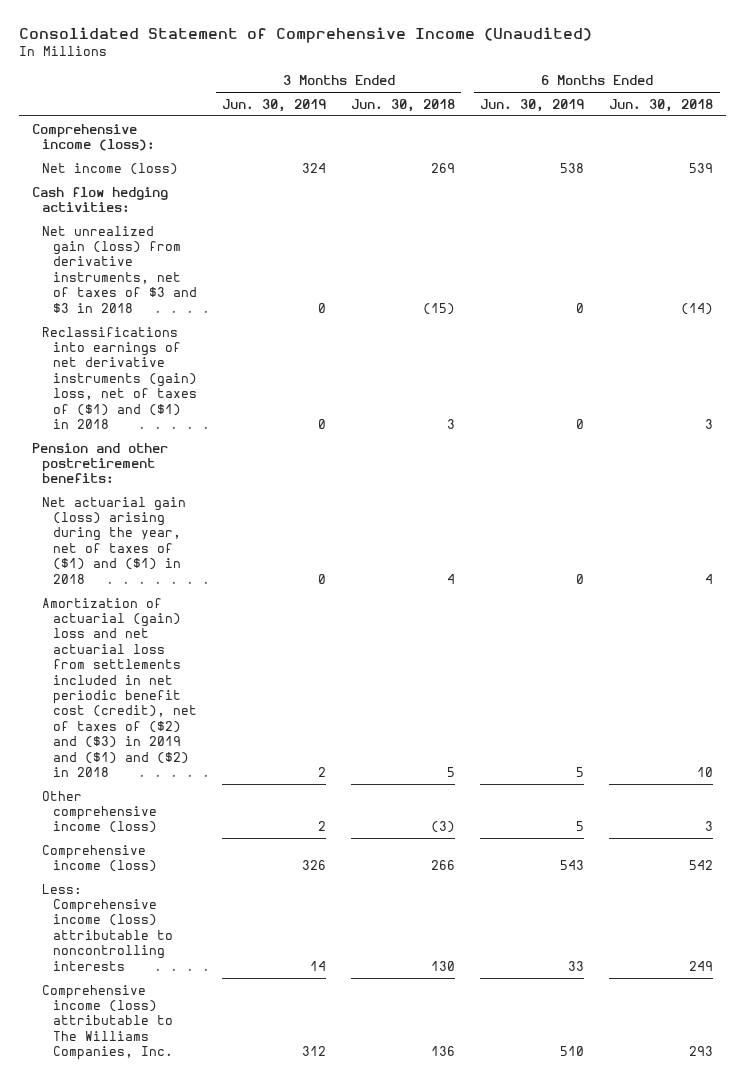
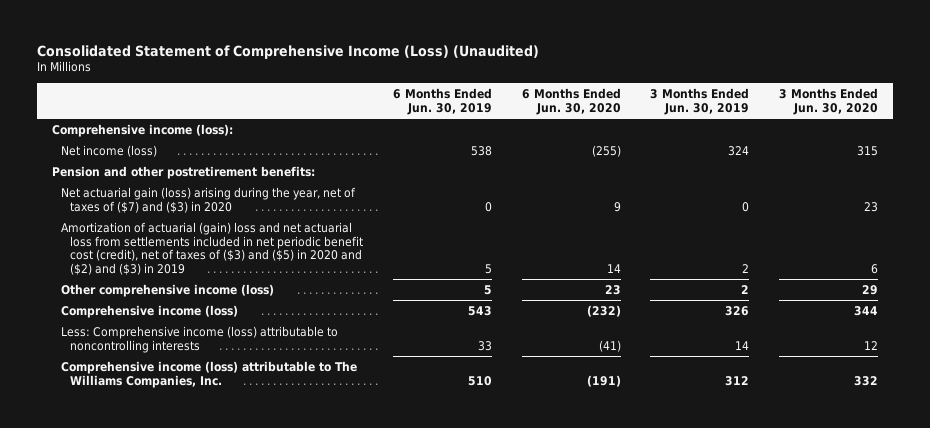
- Consolidated Statement of Comprehensive Income (Unaudited)
+ Consolidated Statement of Comprehensive Income (Loss) (Unaudited)
- | 3 Months Ended Jun. 30, 2019 | 3 Months Ended Jun. 30, 2018 | 6 Months Ended Jun. 30, 2019 | 6 Months Ended Jun. 30, 2018
+ | 6 Months Ended Jun. 30, 2019 | 6 Months Ended Jun. 30, 2020 | 3 Months Ended Jun. 30, 2019 | 3 Months Ended Jun. 30, 2020
- Cash flow hedging activities:
- Net unrealized gain (loss) from derivative instruments, net of taxes of $3 and $3 in 2018 | 0 | (15) | 0 | (14)
- Reclassifications into earnings of net derivative instruments (gain) loss, net of taxes of ($1) and ($1) in 2018 | 0 | 3 | 0 | 3
- Net actuarial gain (loss) arising during the year, net of taxes of ($1) and ($1) in 2018 | 0 | 4 | 0 | 4
- Amortization of actuarial (gain) loss and net actuarial loss from settlements included in net periodic benefit cost (credit), net of taxes of ($2) and ($3) in 2019 and ($1) and ($2) in 2018 | 2 | 5 | 5 | 10
+ Net actuarial gain (loss) arising during the year, net of taxes of ($7) and ($3) in 2020 | 0 | 9 | 0 | 23
+ Amortization of actuarial (gain) loss and net actuarial loss from settlements included in net periodic benefit cost (credit), net of taxes of ($3) and ($5) in 2020 and ($2) and ($3) in 2019 | 5 | 14 | 2 | 6

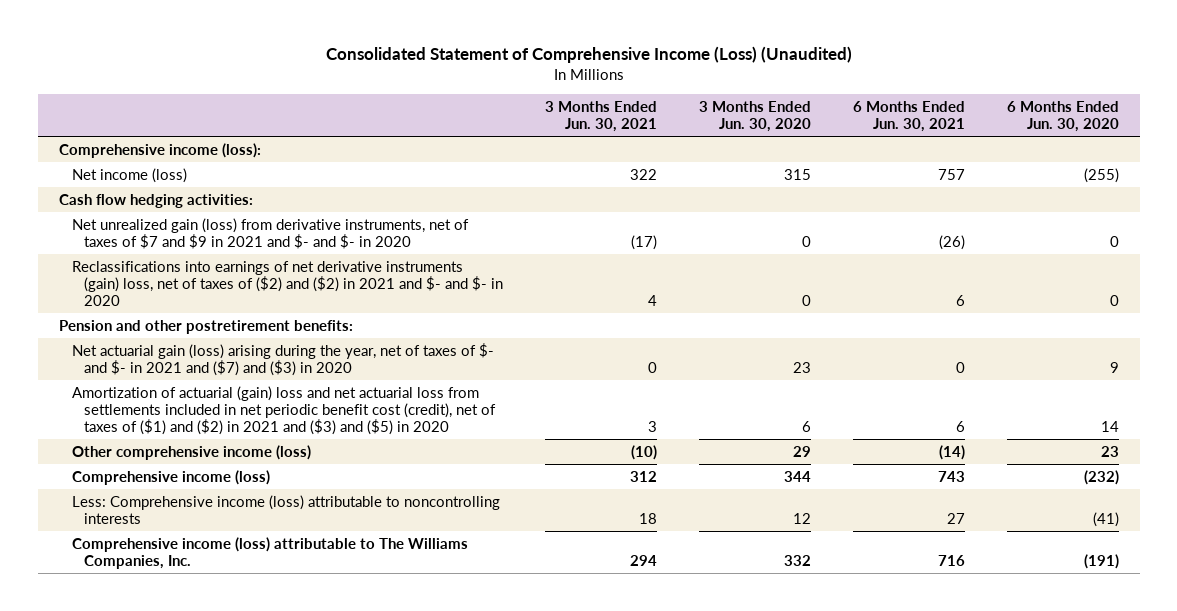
- | 6 Months Ended Jun. 30, 2019 | 6 Months Ended Jun. 30, 2020 | 3 Months Ended Jun. 30, 2019 | 3 Months Ended Jun. 30, 2020
+ | 3 Months Ended Jun. 30, 2021 | 3 Months Ended Jun. 30, 2020 | 6 Months Ended Jun. 30, 2021 | 6 Months Ended Jun. 30, 2020
+ Cash flow hedging activities:
+ Net unrealized gain (loss) from derivative instruments, net of taxes of $7 and $9 in 2021 and $- and $- in 2020 | (17) | 0 | (26) | 0
+ Reclassifications into earnings of net derivative instruments (gain) loss, net of taxes of ($2) and ($2) in 2021 and $- and $- in 2020 | 4 | 0 | 6 | 0
- Net actuarial gain (loss) arising during the year, net of taxes of ($7) and ($3) in 2020 | 0 | 9 | 0 | 23
- Amortization of actuarial (gain) loss and net actuarial loss from settlements included in net periodic benefit cost (credit), net of taxes of ($3) and ($5) in 2020 and ($2) and ($3) in 2019 | 5 | 14 | 2 | 6
+ Net actuarial gain (loss) arising during the year, net of taxes of $- and $- in 2021 and ($7) and ($3) in 2020 | 0 | 23 | 0 | 9
+ Amortization of actuarial (gain) loss and net actuarial loss from settlements included in net periodic benefit cost (credit), net of taxes of ($1) and ($2) in 2021 and ($3) and ($5) in 2020 | 3 | 6 | 6 | 14

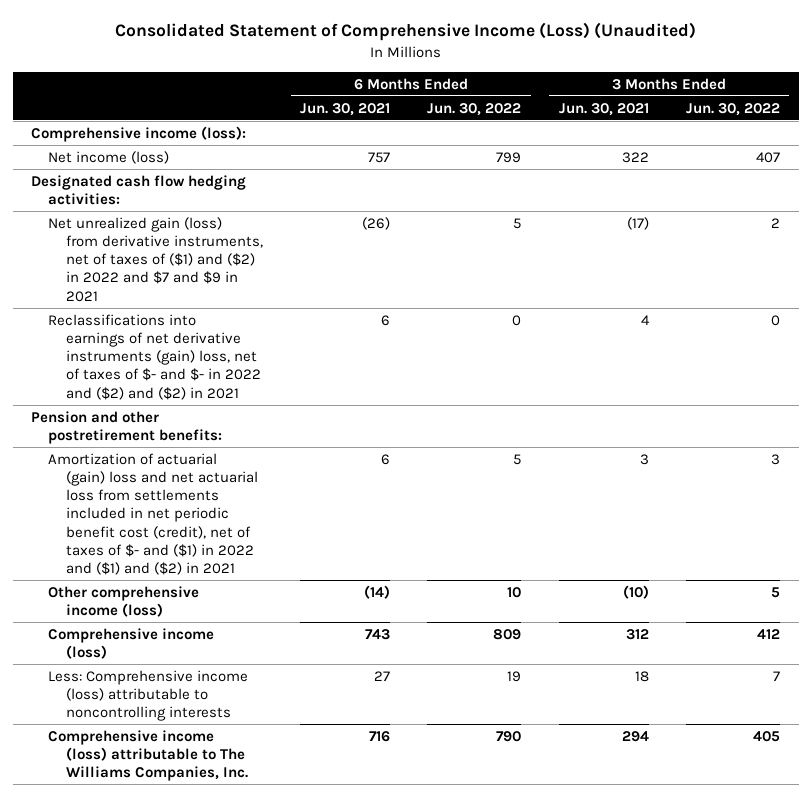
- | 3 Months Ended Jun. 30, 2021 | 3 Months Ended Jun. 30, 2020 | 6 Months Ended Jun. 30, 2021 | 6 Months Ended Jun. 30, 2020
+ | 6 Months Ended Jun. 30, 2021 | 6 Months Ended Jun. 30, 2022 | 3 Months Ended Jun. 30, 2021 | 3 Months Ended Jun. 30, 2022
- Cash flow hedging activities:
- Net unrealized gain (loss) from derivative instruments, net of taxes of $7 and $9 in 2021 and $- and $- in 2020 | (17) | 0 | (26) | 0
- Reclassifications into earnings of net derivative instruments (gain) loss, net of taxes of ($2) and ($2) in 2021 and $- and $- in 2020 | 4 | 0 | 6 | 0
+ Designated cash flow hedging activities:
+ Net unrealized gain (loss) from derivative instruments, net of taxes of ($1) and ($2) in 2022 and $7 and $9 in 2021 | (26) | 5 | (17) | 2
+ Reclassifications into earnings of net derivative instruments (gain) loss, net of taxes of $- and $- in 2022 and ($2) and ($2) in 2021 | 6 | 0 | 4 | 0
- Net actuarial gain (loss) arising during the year, net of taxes of $- and $- in 2021 and ($7) and ($3) in 2020 | 0 | 23 | 0 | 9
- Amortization of actuarial (gain) loss and net actuarial loss from settlements included in net periodic benefit cost (credit), net of taxes of ($1) and ($2) in 2021 and ($3) and ($5) in 2020 | 3 | 6 | 6 | 14
+ Amortization of actuarial (gain) loss and net actuarial loss from settlements included in net periodic benefit cost (credit), net of taxes of $- and ($1) in 2022 and ($1) and ($2) in 2021 | 6 | 5 | 3 | 3

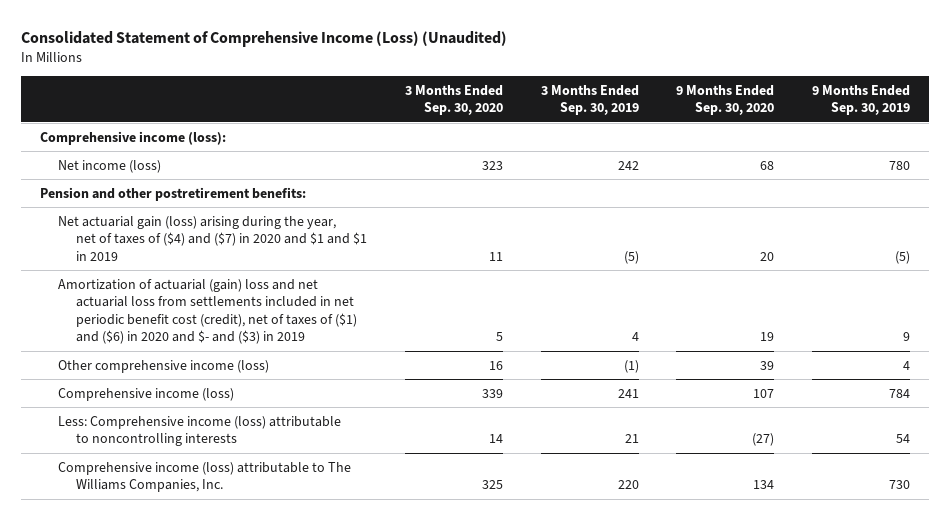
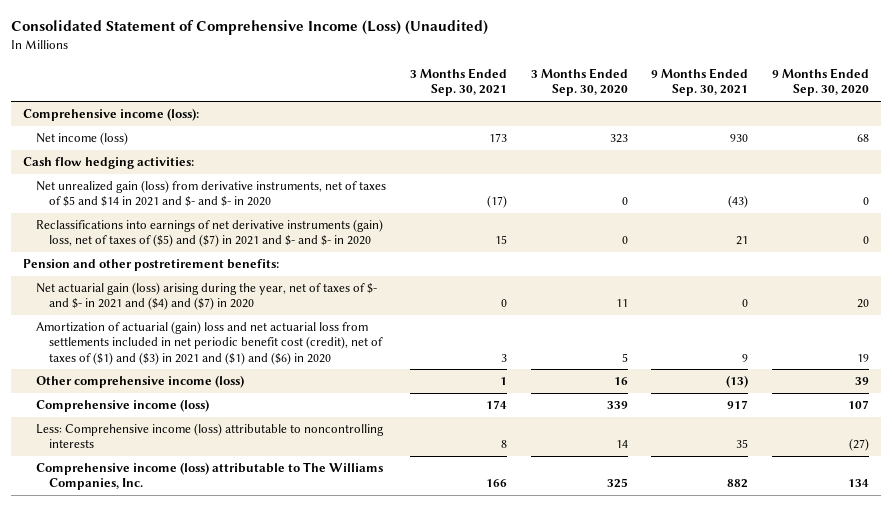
- | 3 Months Ended Sep. 30, 2020 | 3 Months Ended Sep. 30, 2019 | 9 Months Ended Sep. 30, 2020 | 9 Months Ended Sep. 30, 2019
+ | 3 Months Ended Sep. 30, 2021 | 3 Months Ended Sep. 30, 2020 | 9 Months Ended Sep. 30, 2021 | 9 Months Ended Sep. 30, 2020
+ Cash flow hedging activities:
+ Net unrealized gain (loss) from derivative instruments, net of taxes of $5 and $14 in 2021 and $- and $- in 2020 | (17) | 0 | (43) | 0
+ Reclassifications into earnings of net derivative instruments (gain) loss, net of taxes of ($5) and ($7) in 2021 and $- and $- in 2020 | 15 | 0 | 21 | 0
- Net actuarial gain (loss) arising during the year, net of taxes of ($4) and ($7) in 2020 and $1 and $1 in 2019 | 11 | (5) | 20 | (5)
- Amortization of actuarial (gain) loss and net actuarial loss from settlements included in net periodic benefit cost (credit), net of taxes of ($1) and ($6) in 2020 and $- and ($3) in 2019 | 5 | 4 | 19 | 9
+ Net actuarial gain (loss) arising during the year, net of taxes of $- and $- in 2021 and ($4) and ($7) in 2020 | 0 | 11 | 0 | 20
+ Amortization of actuarial (gain) loss and net actuarial loss from settlements included in net periodic benefit cost (credit), net of taxes of ($1) and ($3) in 2021 and ($1) and ($6) in 2020 | 3 | 5 | 9 | 19

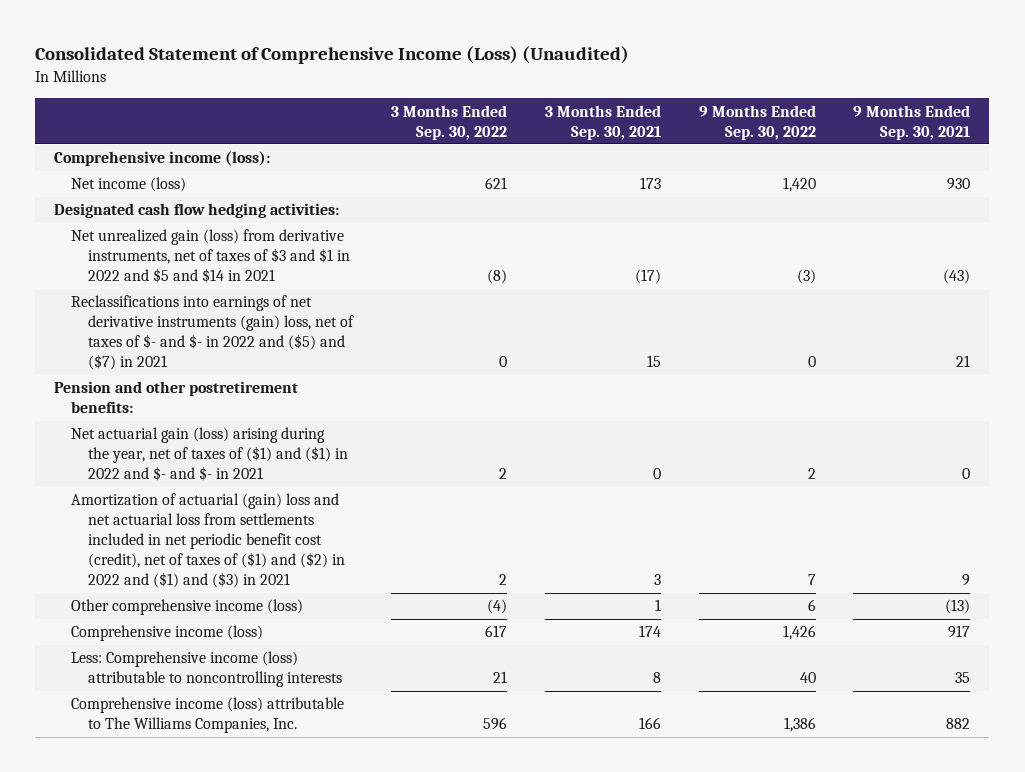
- | 3 Months Ended Sep. 30, 2021 | 3 Months Ended Sep. 30, 2020 | 9 Months Ended Sep. 30, 2021 | 9 Months Ended Sep. 30, 2020
+ | 3 Months Ended Sep. 30, 2022 | 3 Months Ended Sep. 30, 2021 | 9 Months Ended Sep. 30, 2022 | 9 Months Ended Sep. 30, 2021
- Cash flow hedging activities:
- Net unrealized gain (loss) from derivative instruments, net of taxes of $5 and $14 in 2021 and $- and $- in 2020 | (17) | 0 | (43) | 0
- Reclassifications into earnings of net derivative instruments (gain) loss, net of taxes of ($5) and ($7) in 2021 and $- and $- in 2020 | 15 | 0 | 21 | 0
+ Designated cash flow hedging activities:
+ Net unrealized gain (loss) from derivative instruments, net of taxes of $3 and $1 in 2022 and $5 and $14 in 2021 | (8) | (17) | (3) | (43)
+ Reclassifications into earnings of net derivative instruments (gain) loss, net of taxes of $- and $- in 2022 and ($5) and ($7) in 2021 | 0 | 15 | 0 | 21
- Net actuarial gain (loss) arising during the year, net of taxes of $- and $- in 2021 and ($4) and ($7) in 2020 | 0 | 11 | 0 | 20
- Amortization of actuarial (gain) loss and net actuarial loss from settlements included in net periodic benefit cost (credit), net of taxes of ($1) and ($3) in 2021 and ($1) and ($6) in 2020 | 3 | 5 | 9 | 19
+ Net actuarial gain (loss) arising during the year, net of taxes of ($1) and ($1) in 2022 and $- and $- in 2021 | 2 | 0 | 2 | 0
+ Amortization of actuarial (gain) loss and net actuarial loss from settlements included in net periodic benefit cost (credit), net of taxes of ($1) and ($2) in 2022 and ($1) and ($3) in 2021 | 2 | 3 | 7 | 9

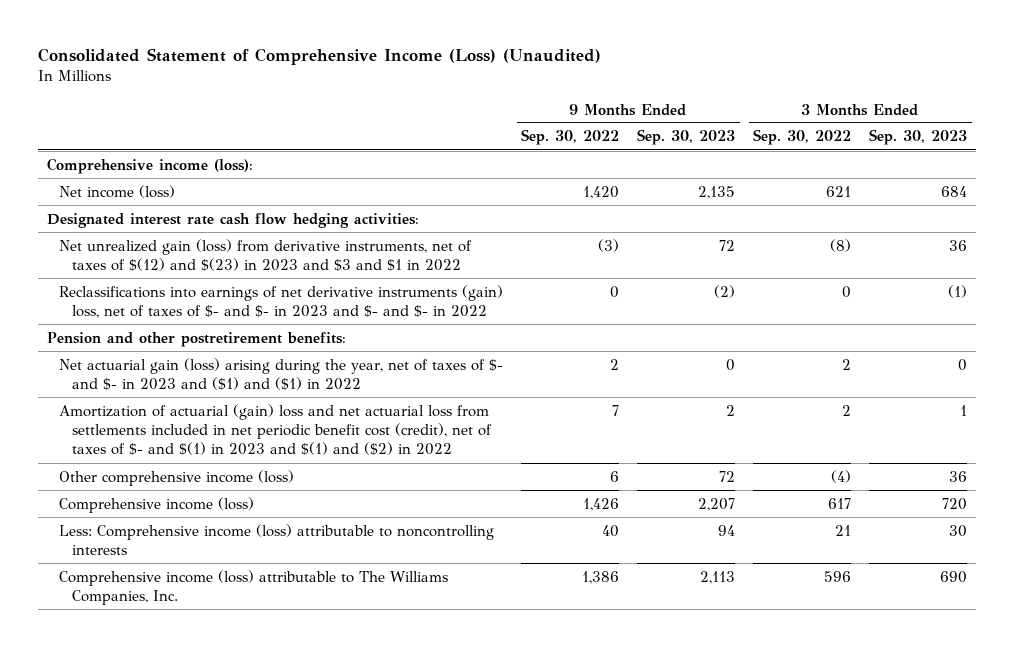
- | 3 Months Ended Sep. 30, 2022 | 3 Months Ended Sep. 30, 2021 | 9 Months Ended Sep. 30, 2022 | 9 Months Ended Sep. 30, 2021
+ | 9 Months Ended Sep. 30, 2022 | 9 Months Ended Sep. 30, 2023 | 3 Months Ended Sep. 30, 2022 | 3 Months Ended Sep. 30, 2023
- Designated cash flow hedging activities:
- Net unrealized gain (loss) from derivative instruments, net of taxes of $3 and $1 in 2022 and $5 and $14 in 2021 | (8) | (17) | (3) | (43)
- Reclassifications into earnings of net derivative instruments (gain) loss, net of taxes of $- and $- in 2022 and ($5) and ($7) in 2021 | 0 | 15 | 0 | 21
+ Designated interest rate cash flow hedging activities:
+ Net unrealized gain (loss) from derivative instruments, net of taxes of $(12) and $(23) in 2023 and $3 and $1 in 2022 | (3) | 72 | (8) | 36
+ Reclassifications into earnings of net derivative instruments (gain) loss, net of taxes of $- and $- in 2023 and $- and $- in 2022 | 0 | (2) | 0 | (1)
- Net actuarial gain (loss) arising during the year, net of taxes of ($1) and ($1) in 2022 and $- and $- in 2021 | 2 | 0 | 2 | 0
- Amortization of actuarial (gain) loss and net actuarial loss from settlements included in net periodic benefit cost (credit), net of taxes of ($1) and ($2) in 2022 and ($1) and ($3) in 2021 | 2 | 3 | 7 | 9
+ Net actuarial gain (loss) arising during the year, net of taxes of $- and $- in 2023 and ($1) and ($1) in 2022 | 2 | 0 | 2 | 0
+ Amortization of actuarial (gain) loss and net actuarial loss from settlements included in net periodic benefit cost (credit), net of taxes of $- and $(1) in 2023 and $(1) and ($2) in 2022 | 7 | 2 | 2 | 1

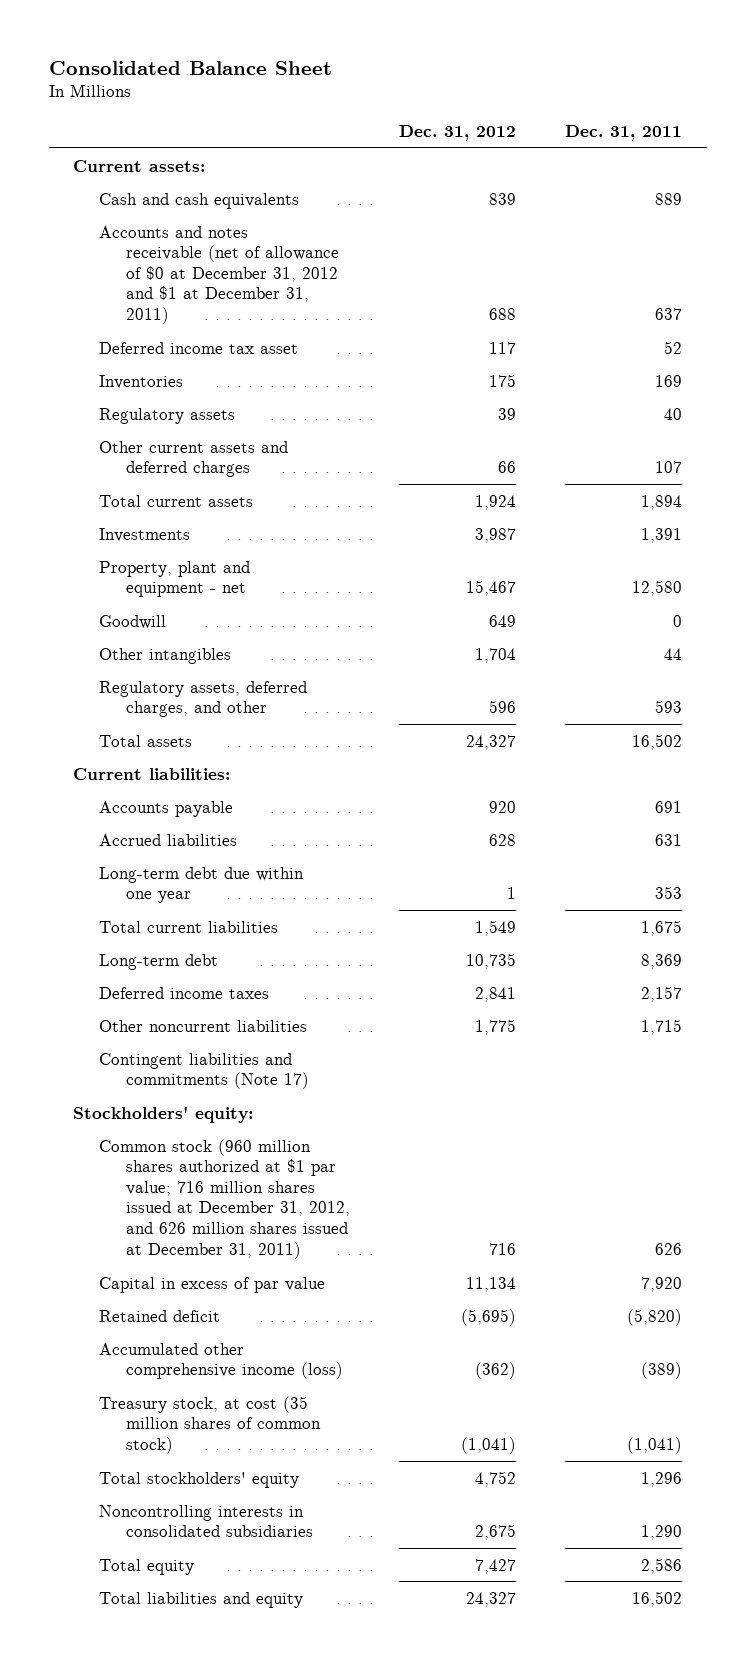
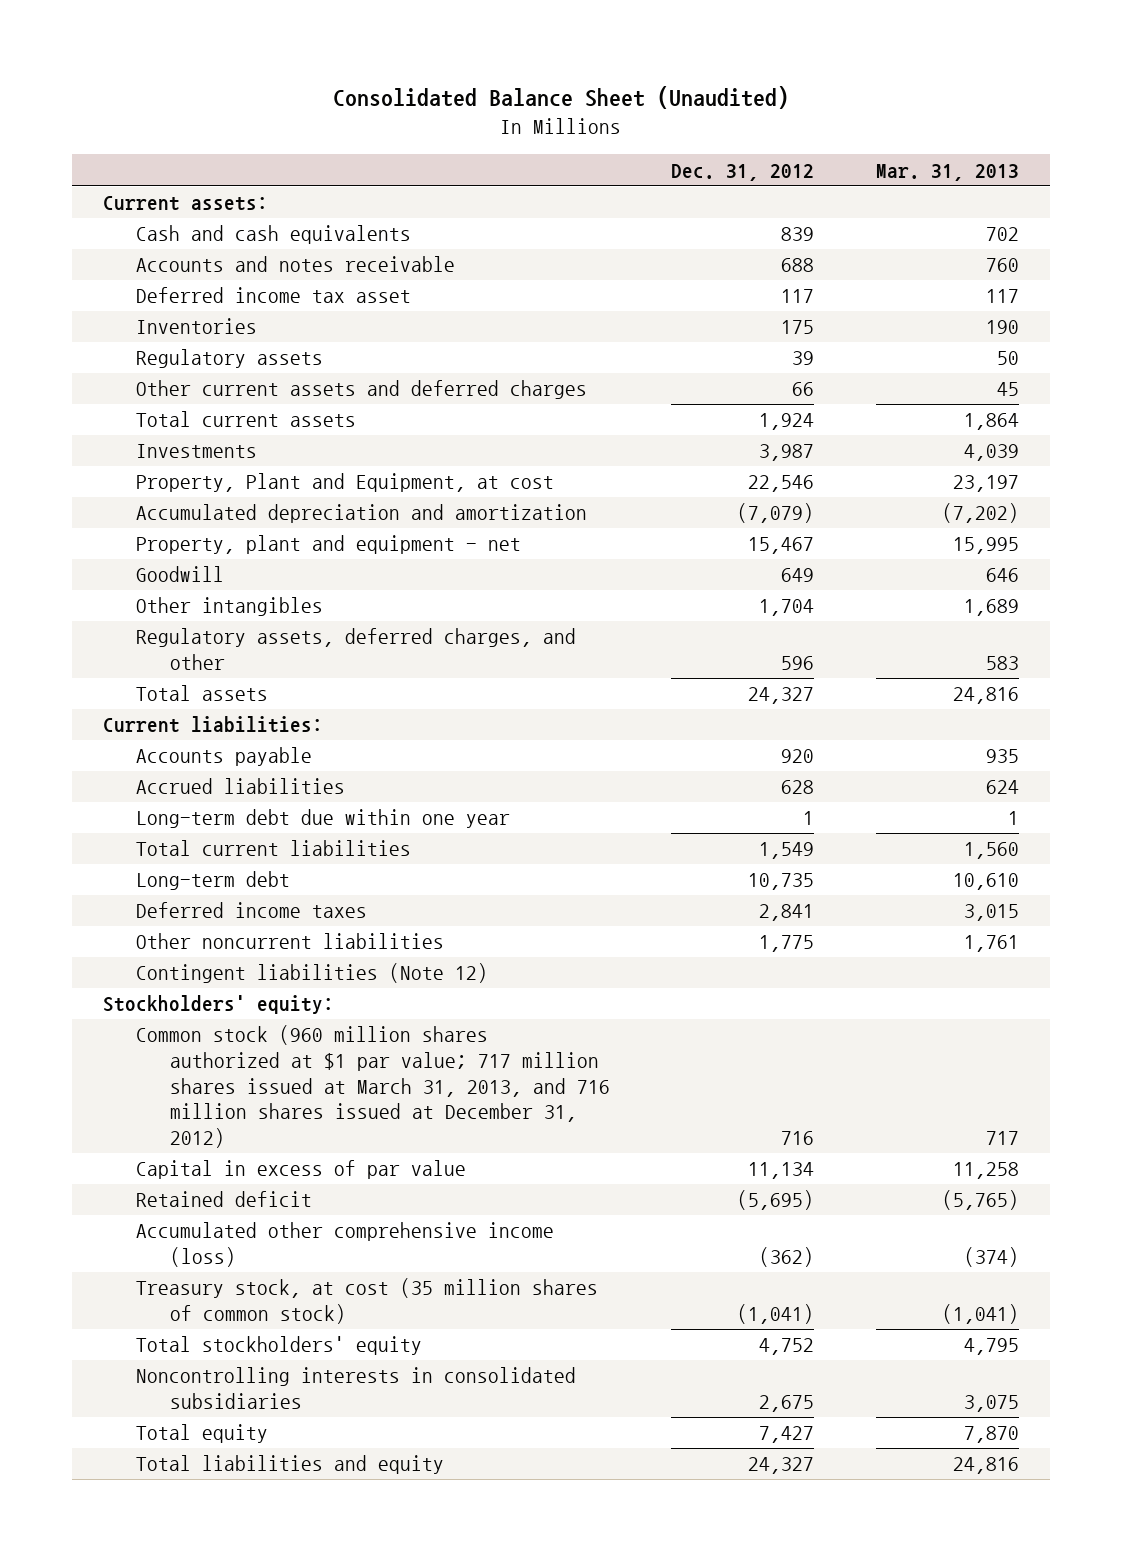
- Consolidated Balance Sheet
+ Consolidated Balance Sheet (Unaudited)
- | Dec. 31, 2012 | Dec. 31, 2011
+ | Dec. 31, 2012 | Mar. 31, 2013
- Accounts and notes receivable (net of allowance of $0 at December 31, 2012 and $1 at December 31, 2011) | 688 | 637
+ Accounts and notes receivable | 688 | 760
+ Property, Plant and Equipment, at cost | 22,546 | 23,197
+ Accumulated depreciation and amortization | (7,079) | (7,202)
- Contingent liabilities and commitments (Note 17)
+ Contingent liabilities (Note 12)
- Common stock (960 million shares authorized at $1 par value; 716 million shares issued at December 31, 2012, and 626 million shares issued at December 31, 2011) | 716 | 626
+ Common stock (960 million shares authorized at $1 par value; 717 million shares issued at March 31, 2013, and 716 million shares issued at December 31, 2012) | 716 | 717

